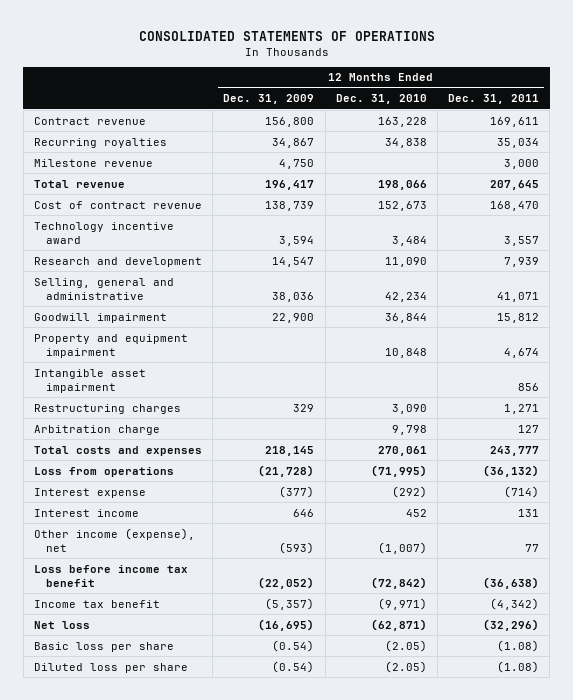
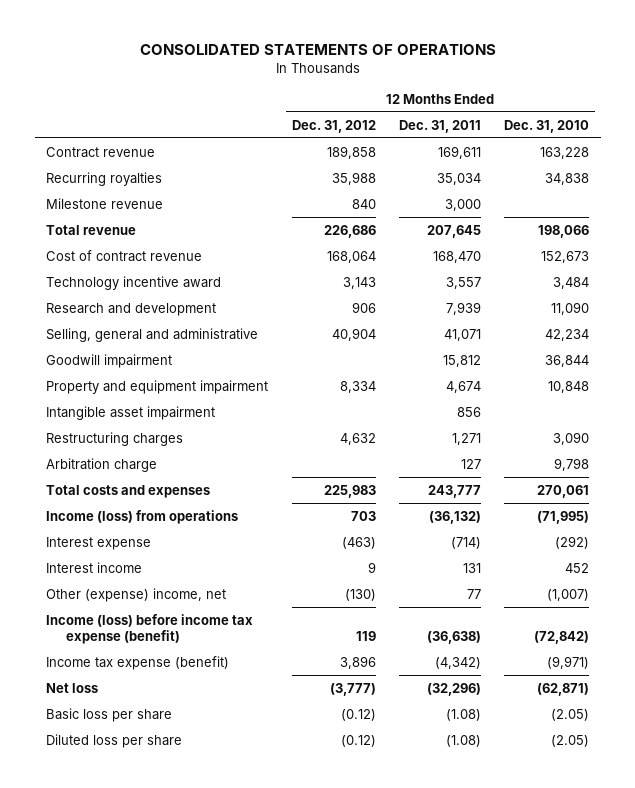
- | 12 Months Ended Dec. 31, 2009 | 12 Months Ended Dec. 31, 2010 | 12 Months Ended Dec. 31, 2011
+ | 12 Months Ended Dec. 31, 2012 | 12 Months Ended Dec. 31, 2011 | 12 Months Ended Dec. 31, 2010
- Loss from operations | (21,728) | (71,995) | (36,132)
+ Income (loss) from operations | 703 | (36,132) | (71,995)
- Other income (expense), net | (593) | (1,007) | 77
- Loss before income tax benefit | (22,052) | (72,842) | (36,638)
- Income tax benefit | (5,357) | (9,971) | (4,342)
+ Other (expense) income, net | (130) | 77 | (1,007)
+ Income (loss) before income tax expense (benefit) | 119 | (36,638) | (72,842)
+ Income tax expense (benefit) | 3,896 | (4,342) | (9,971)

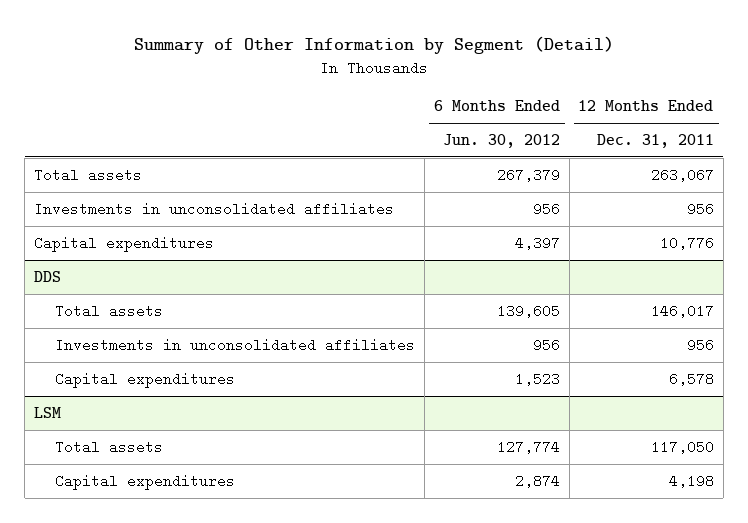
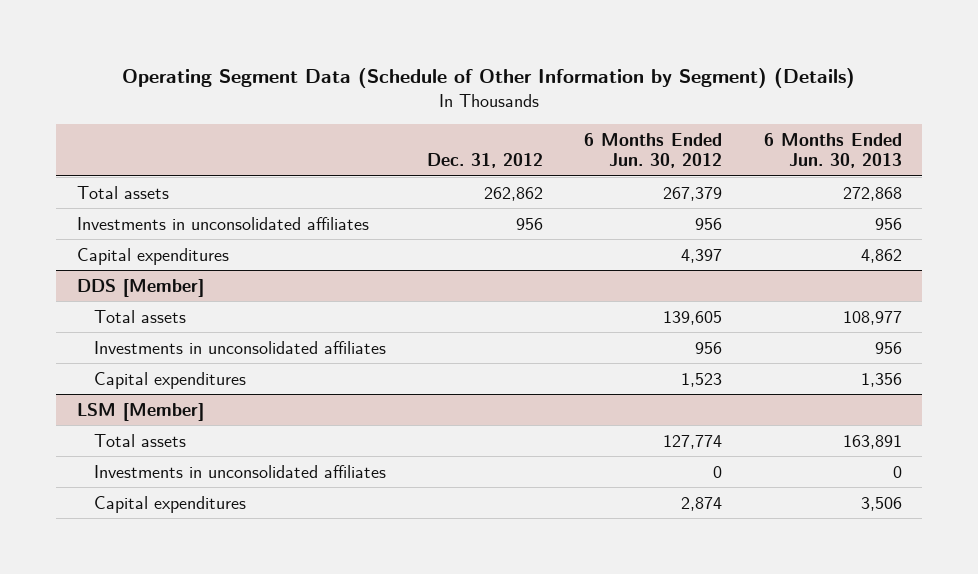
- Summary of Other Information by Segment (Detail)
+ Operating Segment Data (Schedule of Other Information by Segment) (Details)
- | 6 Months Ended Jun. 30, 2012 | 12 Months Ended Dec. 31, 2011
+ | Dec. 31, 2012 | 6 Months Ended Jun. 30, 2012 | 6 Months Ended Jun. 30, 2013
- DDS
+ DDS [Member]
- LSM
+ LSM [Member]
+ Investments in unconsolidated affiliates | | 0 | 0

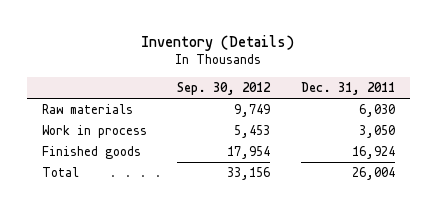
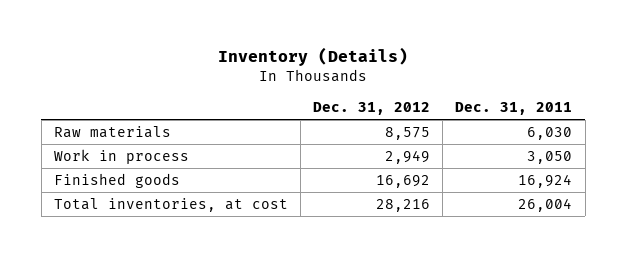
- | Sep. 30, 2012 | Dec. 31, 2011
+ | Dec. 31, 2012 | Dec. 31, 2011
- Total | 33,156 | 26,004
+ Total inventories, at cost | 28,216 | 26,004

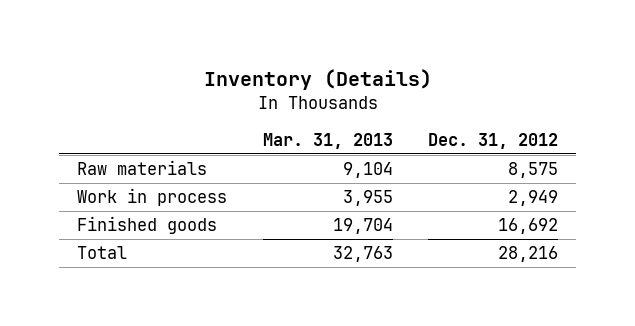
- | Dec. 31, 2012 | Dec. 31, 2011
+ | Mar. 31, 2013 | Dec. 31, 2012
- Total inventories, at cost | 28,216 | 26,004
+ Total | 32,763 | 28,216

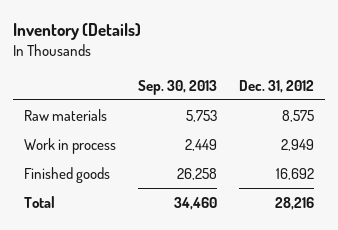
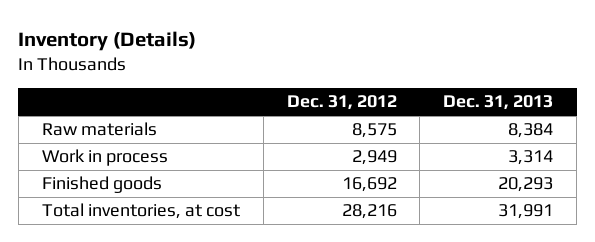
- | Sep. 30, 2013 | Dec. 31, 2012
+ | Dec. 31, 2012 | Dec. 31, 2013
- Total | 34,460 | 28,216
+ Total inventories, at cost | 28,216 | 31,991

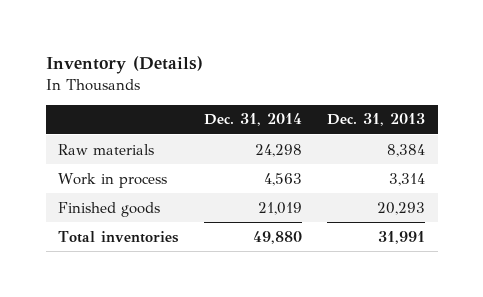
- | Dec. 31, 2012 | Dec. 31, 2013
+ | Dec. 31, 2014 | Dec. 31, 2013
- Total inventories, at cost | 28,216 | 31,991
+ Total inventories | 49,880 | 31,991

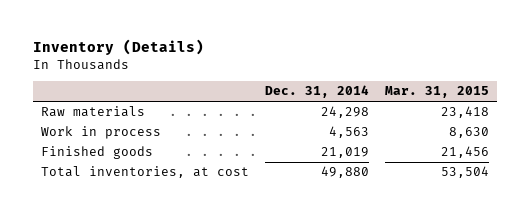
- | Dec. 31, 2014 | Dec. 31, 2013
+ | Dec. 31, 2014 | Mar. 31, 2015
- Total inventories | 49,880 | 31,991
+ Total inventories, at cost | 49,880 | 53,504

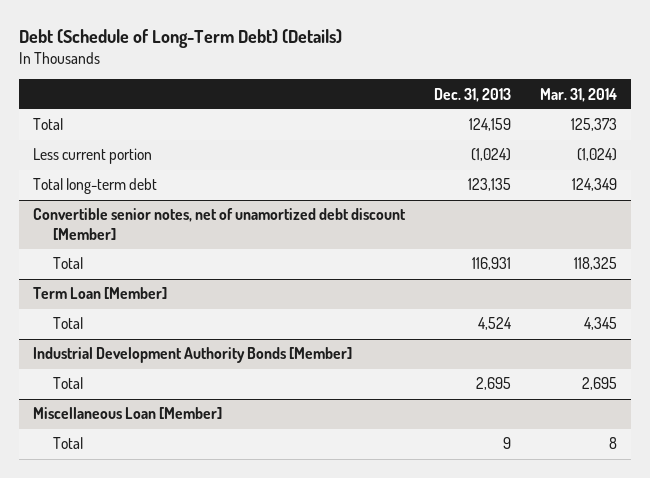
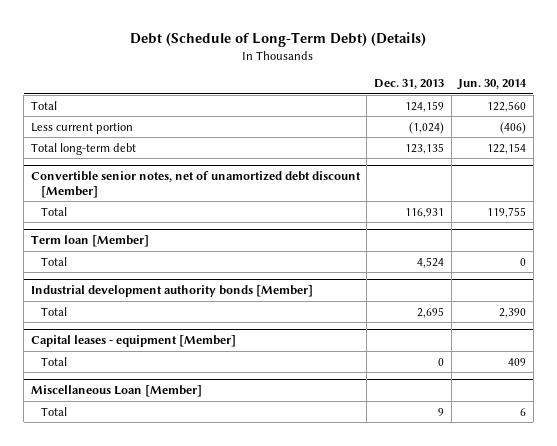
- | Dec. 31, 2013 | Mar. 31, 2014
+ | Dec. 31, 2013 | Jun. 30, 2014
- Term Loan [Member]
+ Term loan [Member]
- Industrial Development Authority Bonds [Member]
+ Industrial development authority bonds [Member]
+ Capital leases - equipment [Member]
+ Total | 0 | 409

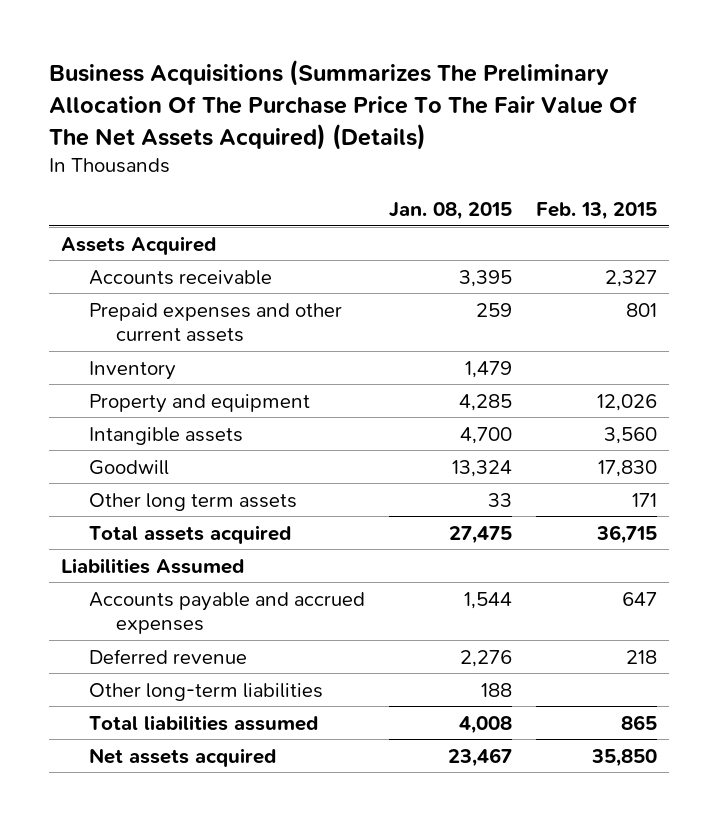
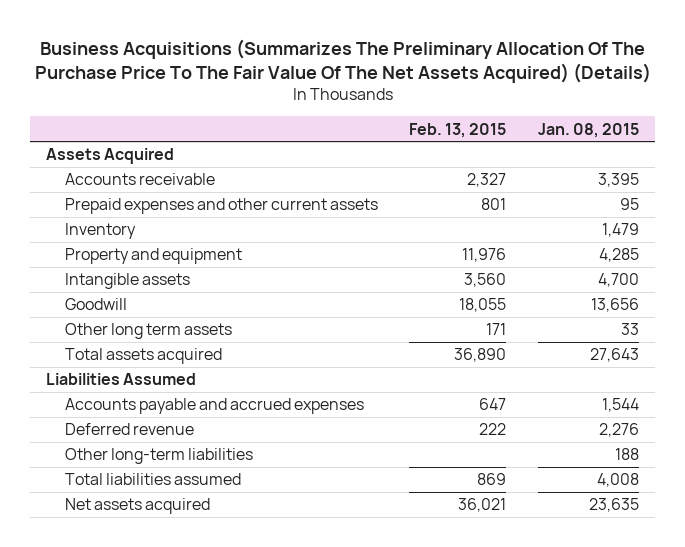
- | Jan. 08, 2015 | Feb. 13, 2015
+ | Feb. 13, 2015 | Jan. 08, 2015
- Prepaid expenses and other current assets | 259 | 801
+ Prepaid expenses and other current assets | 801 | 95
- Property and equipment | 4,285 | 12,026
+ Property and equipment | 11,976 | 4,285
- Goodwill | 13,324 | 17,830
+ Goodwill | 18,055 | 13,656
- Total assets acquired | 27,475 | 36,715
+ Total assets acquired | 36,890 | 27,643
- Deferred revenue | 2,276 | 218
+ Deferred revenue | 222 | 2,276
- Total liabilities assumed | 4,008 | 865
- Net assets acquired | 23,467 | 35,850
+ Total liabilities assumed | 869 | 4,008
+ Net assets acquired | 36,021 | 23,635

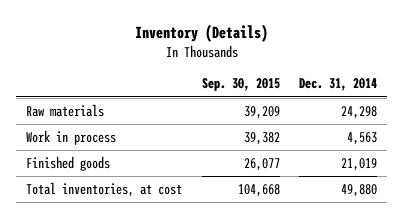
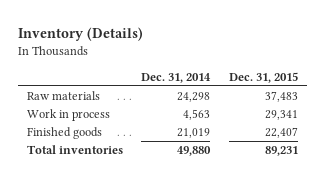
- | Sep. 30, 2015 | Dec. 31, 2014
+ | Dec. 31, 2014 | Dec. 31, 2015
- Total inventories, at cost | 104,668 | 49,880
+ Total inventories | 49,880 | 89,231

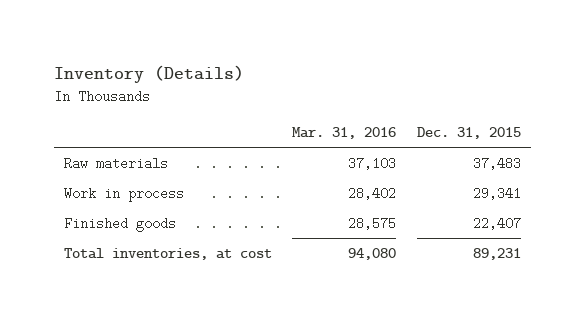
- | Dec. 31, 2014 | Dec. 31, 2015
+ | Mar. 31, 2016 | Dec. 31, 2015
- Total inventories | 49,880 | 89,231
+ Total inventories, at cost | 94,080 | 89,231

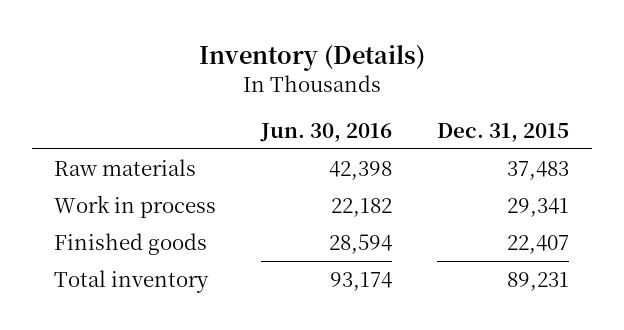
- | Mar. 31, 2016 | Dec. 31, 2015
+ | Jun. 30, 2016 | Dec. 31, 2015
- Total inventories, at cost | 94,080 | 89,231
+ Total inventory | 93,174 | 89,231

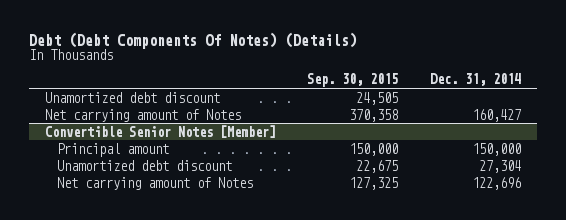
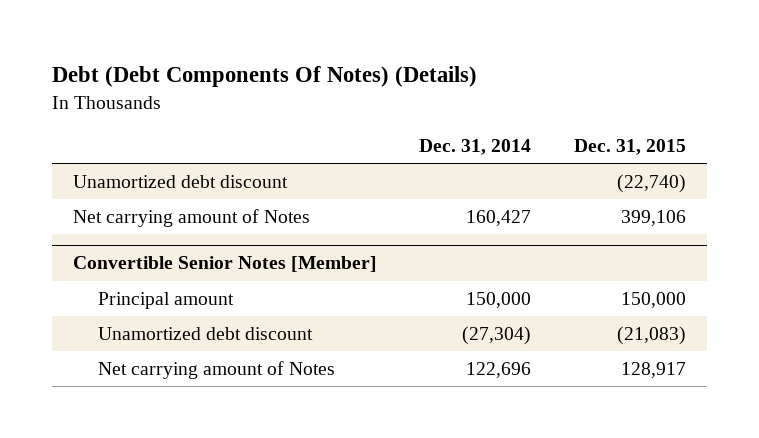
- | Sep. 30, 2015 | Dec. 31, 2014
+ | Dec. 31, 2014 | Dec. 31, 2015
@ Convertible Senior Notes [Member]
- Unamortized debt discount | 22,675 | 27,304
+ Unamortized debt discount | (27,304) | (21,083)

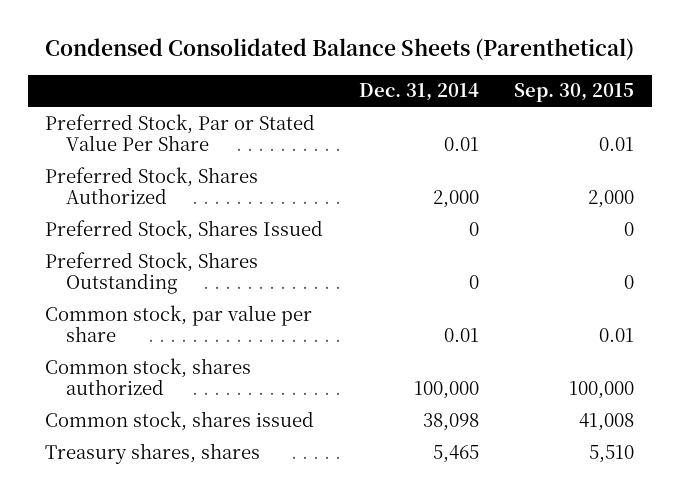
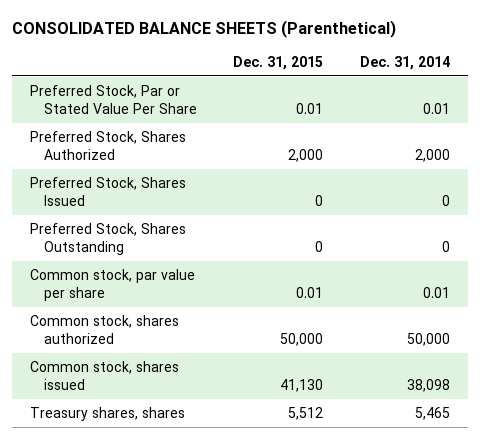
- Condensed Consolidated Balance Sheets (Parenthetical)
+ CONSOLIDATED BALANCE SHEETS (Parenthetical)
- | Dec. 31, 2014 | Sep. 30, 2015
+ | Dec. 31, 2015 | Dec. 31, 2014
- Common stock, shares authorized | 100,000 | 100,000
+ Common stock, shares authorized | 50,000 | 50,000

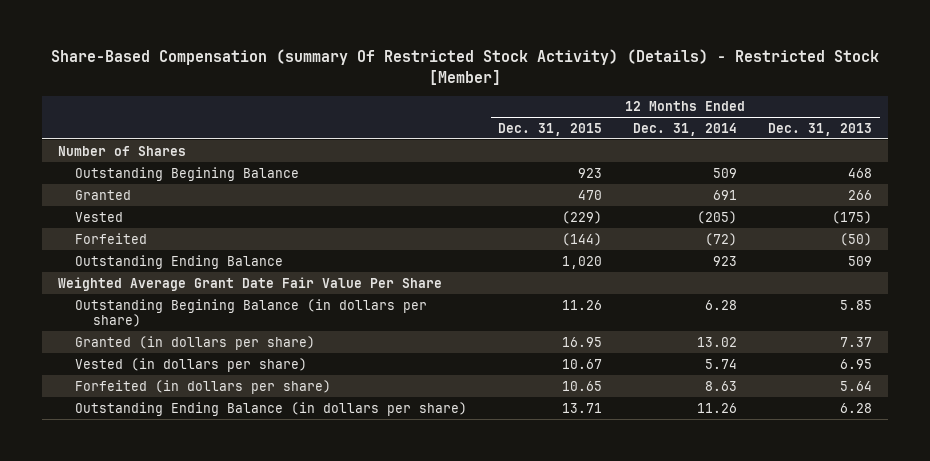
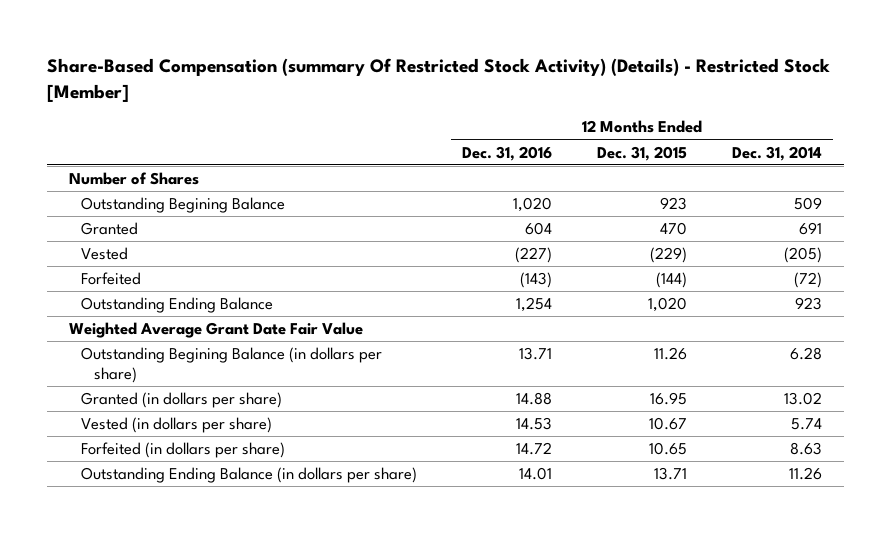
- | 12 Months Ended Dec. 31, 2015 | 12 Months Ended Dec. 31, 2014 | 12 Months Ended Dec. 31, 2013
+ | 12 Months Ended Dec. 31, 2016 | 12 Months Ended Dec. 31, 2015 | 12 Months Ended Dec. 31, 2014
- Weighted Average Grant Date Fair Value Per Share
+ Weighted Average Grant Date Fair Value

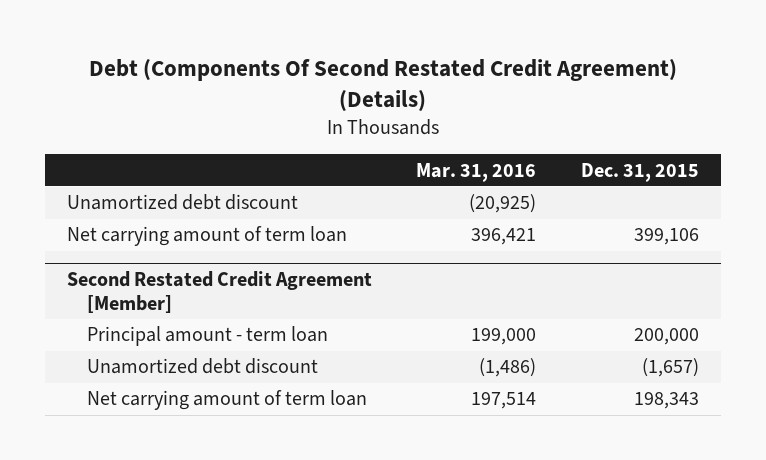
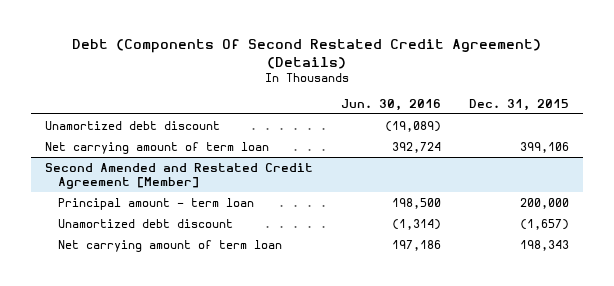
- | Mar. 31, 2016 | Dec. 31, 2015
+ | Jun. 30, 2016 | Dec. 31, 2015
- Second Restated Credit Agreement [Member]
+ Second Amended and Restated Credit Agreement [Member]

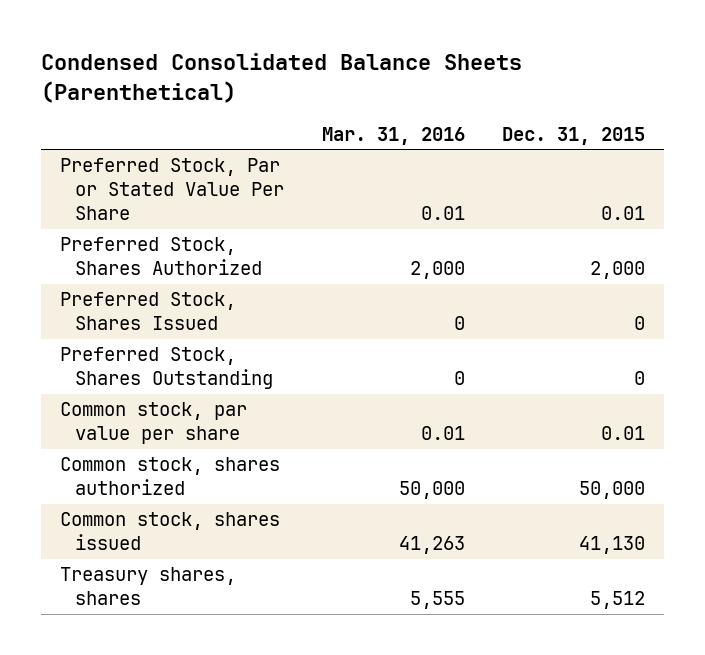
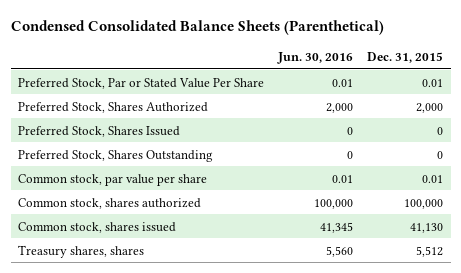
- | Mar. 31, 2016 | Dec. 31, 2015
+ | Jun. 30, 2016 | Dec. 31, 2015
- Common stock, shares authorized | 50,000 | 50,000
+ Common stock, shares authorized | 100,000 | 100,000

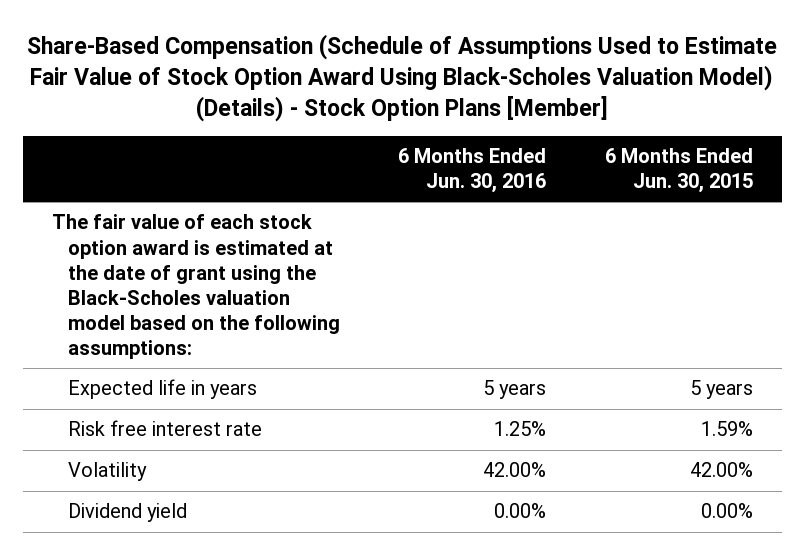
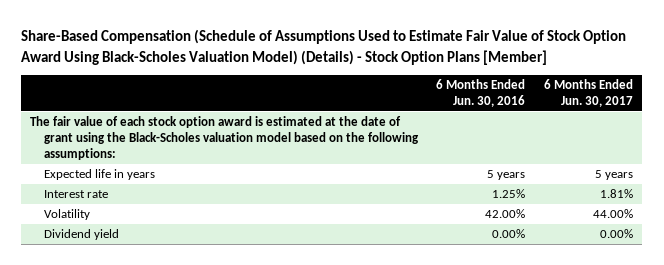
- | 6 Months Ended Jun. 30, 2016 | 6 Months Ended Jun. 30, 2015
+ | 6 Months Ended Jun. 30, 2016 | 6 Months Ended Jun. 30, 2017
- Risk free interest rate | 1.25% | 1.59%
+ Interest rate | 1.25% | 1.81%

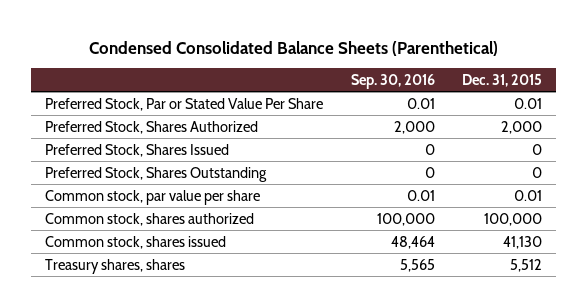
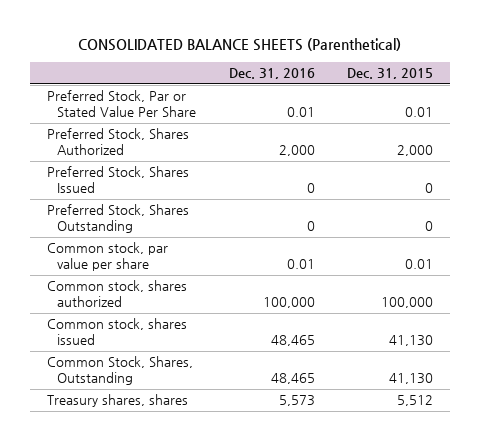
- Condensed Consolidated Balance Sheets (Parenthetical)
+ CONSOLIDATED BALANCE SHEETS (Parenthetical)
- | Sep. 30, 2016 | Dec. 31, 2015
+ | Dec. 31, 2016 | Dec. 31, 2015
+ Common Stock, Shares, Outstanding | 48,465 | 41,130

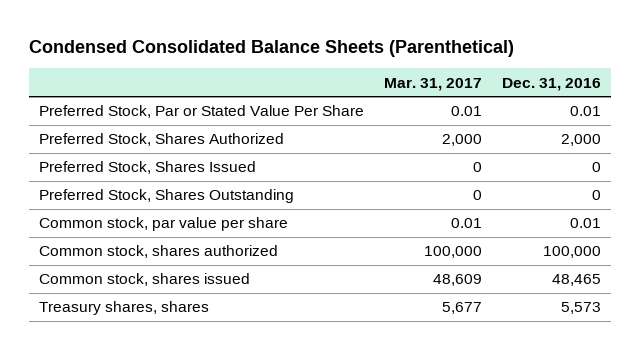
- CONSOLIDATED BALANCE SHEETS (Parenthetical)
+ Condensed Consolidated Balance Sheets (Parenthetical)
- | Dec. 31, 2016 | Dec. 31, 2015
+ | Mar. 31, 2017 | Dec. 31, 2016
- Common Stock, Shares, Outstanding | 48,465 | 41,130

